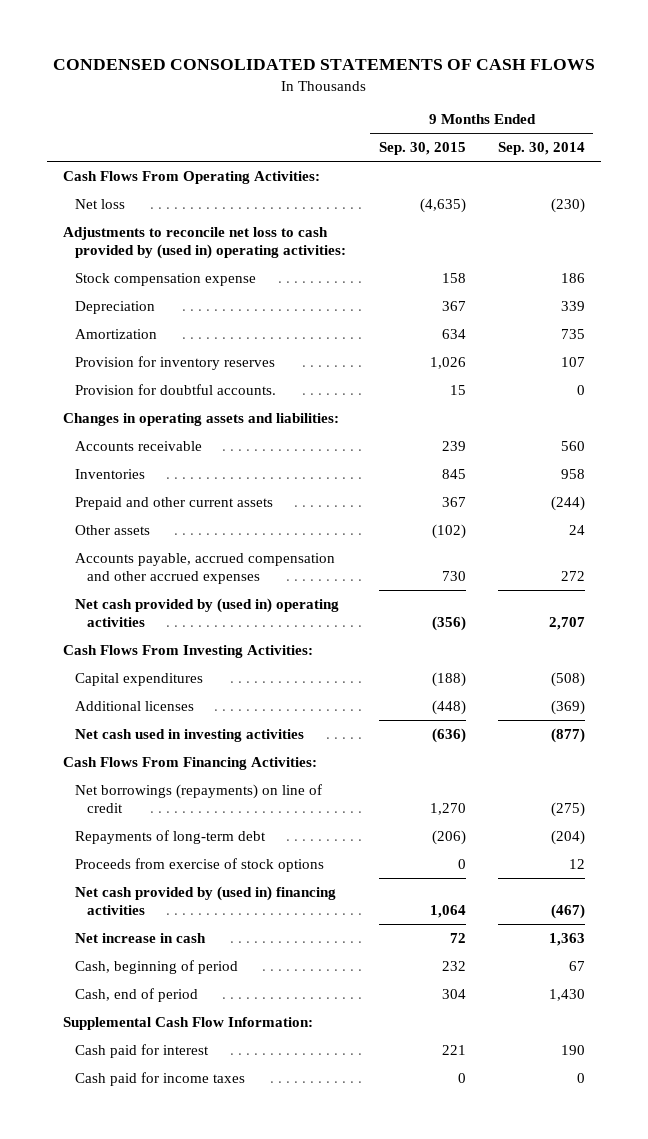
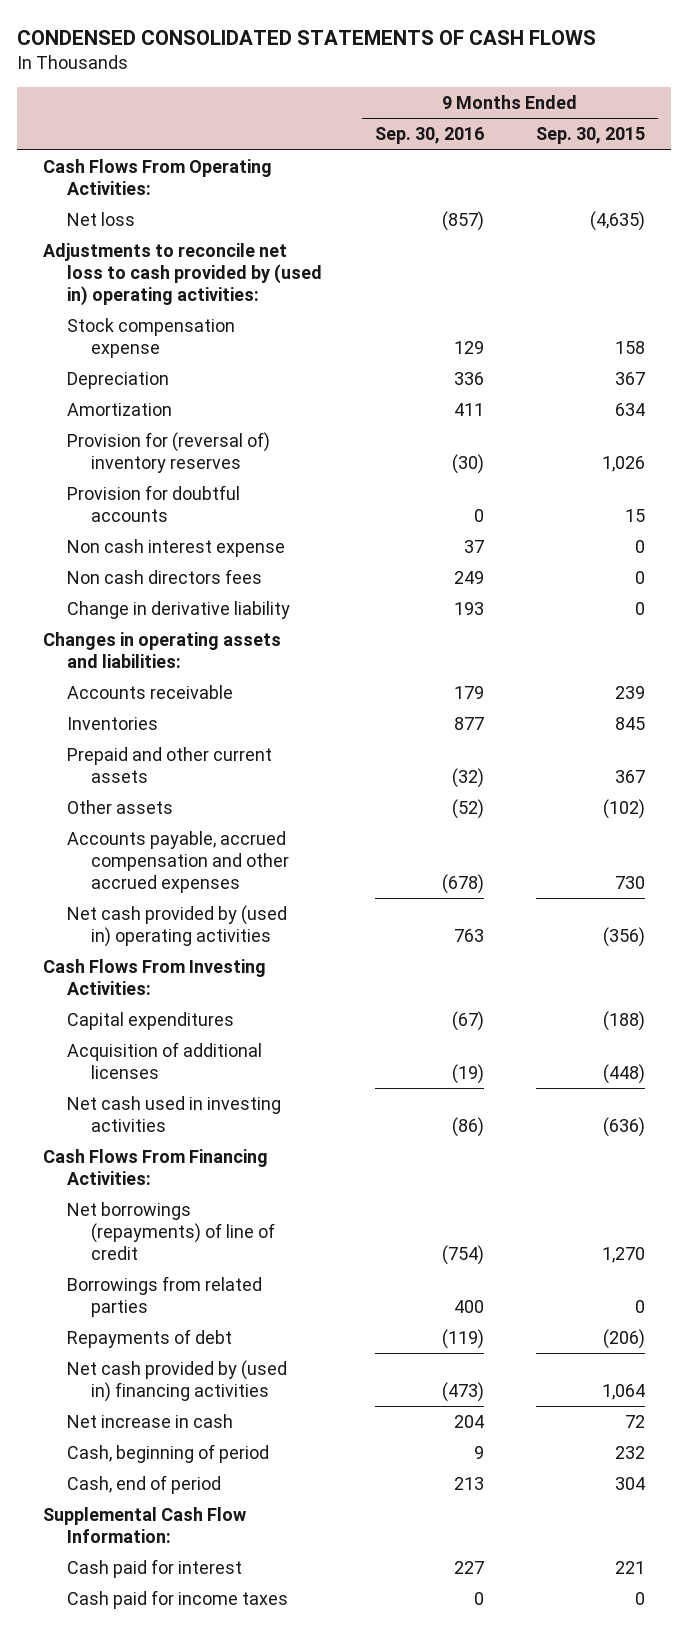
- | 9 Months Ended Sep. 30, 2015 | 9 Months Ended Sep. 30, 2014
+ | 9 Months Ended Sep. 30, 2016 | 9 Months Ended Sep. 30, 2015
- Provision for inventory reserves | 1,026 | 107
- Provision for doubtful accounts. | 15 | 0
+ Provision for (reversal of) inventory reserves | (30) | 1,026
+ Provision for doubtful accounts | 0 | 15
+ Non cash interest expense | 37 | 0
+ Non cash directors fees | 249 | 0
+ Change in derivative liability | 193 | 0
- Additional licenses | (448) | (369)
+ Acquisition of additional licenses | (19) | (448)
- Net borrowings (repayments) on line of credit | 1,270 | (275)
- Repayments of long-term debt | (206) | (204)
- Proceeds from exercise of stock options | 0 | 12
+ Net borrowings (repayments) of line of credit | (754) | 1,270
+ Borrowings from related parties | 400 | 0
+ Repayments of debt | (119) | (206)

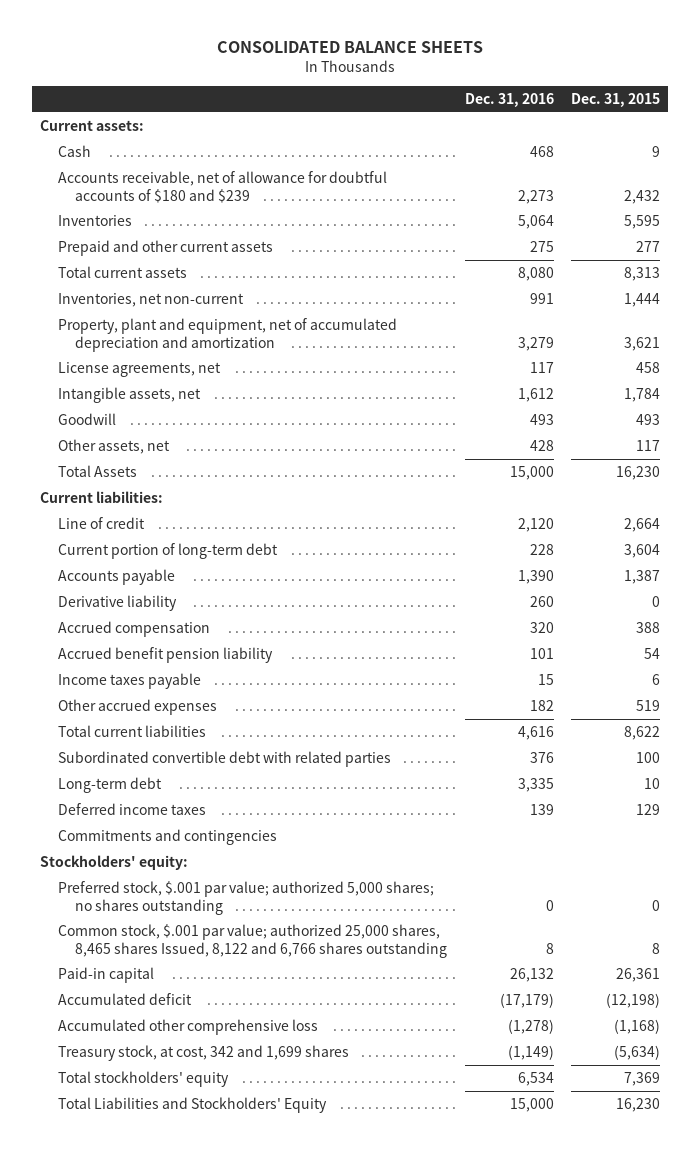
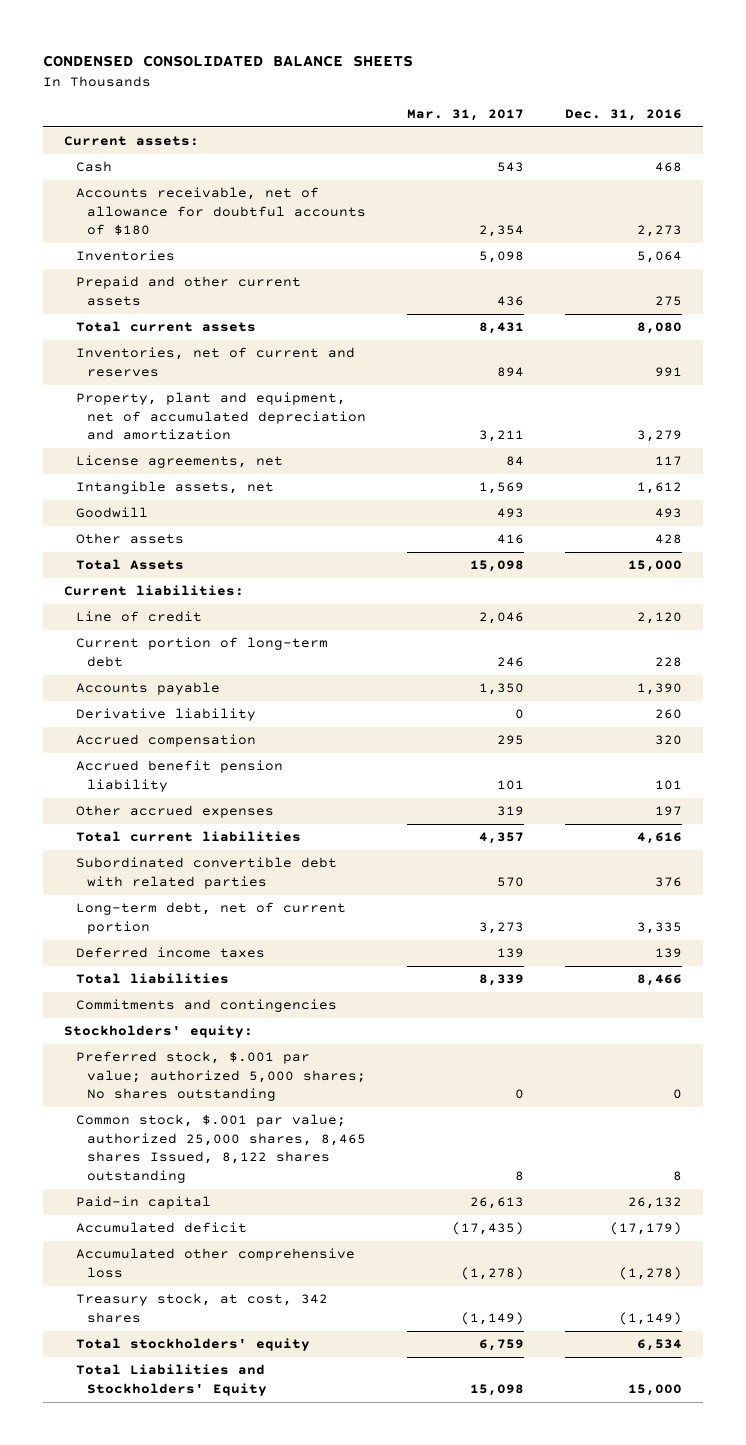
- CONSOLIDATED BALANCE SHEETS
+ CONDENSED CONSOLIDATED BALANCE SHEETS
- | Dec. 31, 2016 | Dec. 31, 2015
+ | Mar. 31, 2017 | Dec. 31, 2016
- Accounts receivable, net of allowance for doubtful accounts of $180 and $239 | 2,273 | 2,432
+ Accounts receivable, net of allowance for doubtful accounts of $180 | 2,354 | 2,273
- Inventories, net non-current | 991 | 1,444
+ Inventories, net of current and reserves | 894 | 991
- Other assets, net | 428 | 117
+ Other assets | 416 | 428
- Income taxes payable | 15 | 6
- Other accrued expenses | 182 | 519
+ Other accrued expenses | 319 | 197
- Long-term debt | 3,335 | 10
+ Long-term debt, net of current portion | 3,273 | 3,335
+ Total liabilities | 8,339 | 8,466
- Preferred stock, $.001 par value; authorized 5,000 shares; no shares outstanding | 0 | 0
- Common stock, $.001 par value; authorized 25,000 shares, 8,465 shares Issued, 8,122 and 6,766 shares outstanding | 8 | 8
+ Preferred stock, $.001 par value; authorized 5,000 shares; No shares outstanding | 0 | 0
+ Common stock, $.001 par value; authorized 25,000 shares, 8,465 shares Issued, 8,122 shares outstanding | 8 | 8
- Treasury stock, at cost, 342 and 1,699 shares | (1,149) | (5,634)
+ Treasury stock, at cost, 342 shares | (1,149) | (1,149)

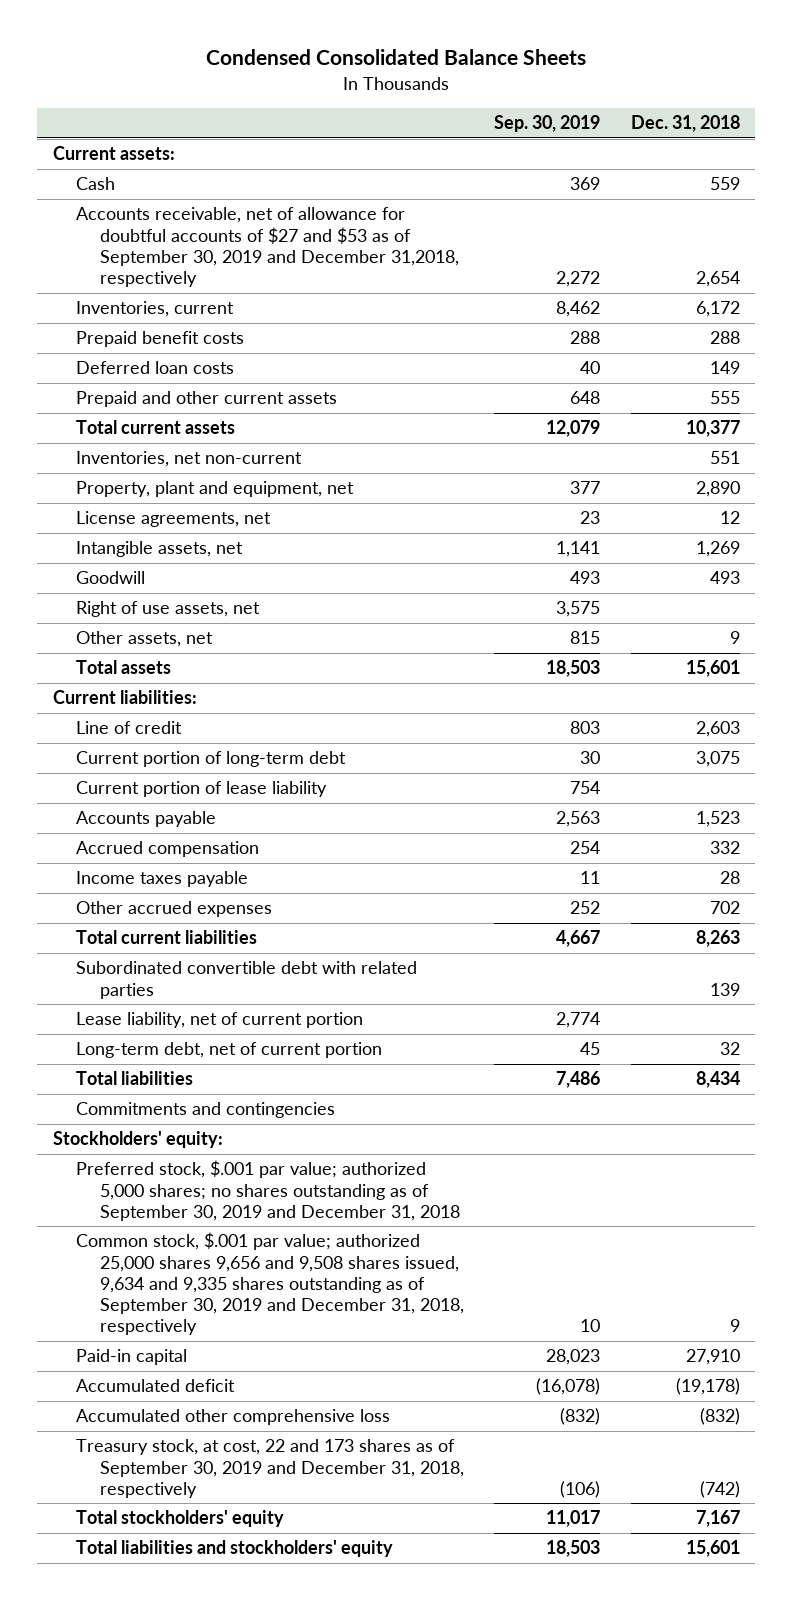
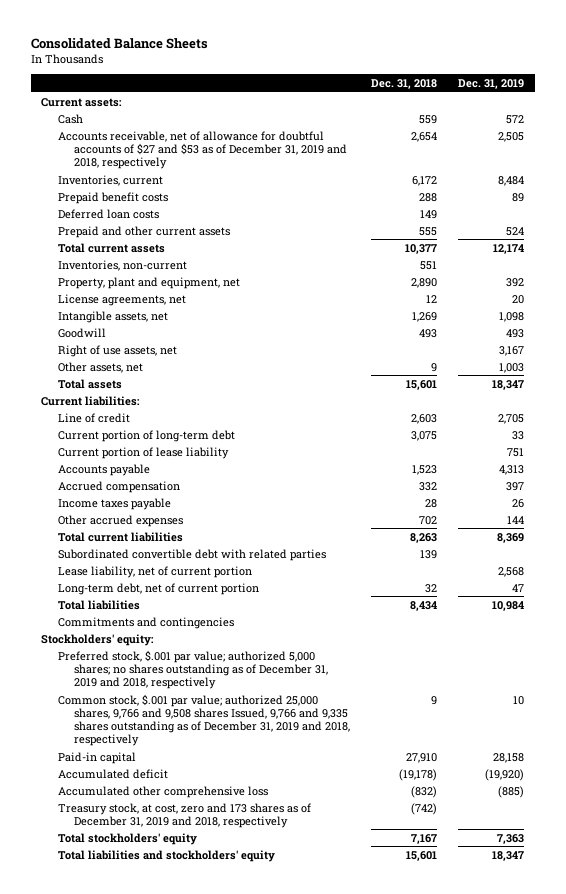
- Condensed Consolidated Balance Sheets
+ Consolidated Balance Sheets
- | Sep. 30, 2019 | Dec. 31, 2018
+ | Dec. 31, 2018 | Dec. 31, 2019
- Accounts receivable, net of allowance for doubtful accounts of $27 and $53 as of September 30, 2019 and December 31,2018, respectively | 2,272 | 2,654
+ Accounts receivable, net of allowance for doubtful accounts of $27 and $53 as of December 31, 2019 and 2018, respectively | 2,654 | 2,505
- Inventories, net non-current | | 551
+ Inventories, non-current | 551 |
- Preferred stock, $.001 par value; authorized 5,000 shares; no shares outstanding as of September 30, 2019 and December 31, 2018
- Common stock, $.001 par value; authorized 25,000 shares 9,656 and 9,508 shares issued, 9,634 and 9,335 shares outstanding as of September 30, 2019 and December 31, 2018, respectively | 10 | 9
+ Preferred stock, $.001 par value; authorized 5,000 shares; no shares outstanding as of December 31, 2019 and 2018, respectively
+ Common stock, $.001 par value; authorized 25,000 shares, 9,766 and 9,508 shares Issued, 9,766 and 9,335 shares outstanding as of December 31, 2019 and 2018, respectively | 9 | 10
- Treasury stock, at cost, 22 and 173 shares as of September 30, 2019 and December 31, 2018, respectively | (106) | (742)
+ Treasury stock, at cost, zero and 173 shares as of December 31, 2019 and 2018, respectively | (742) |

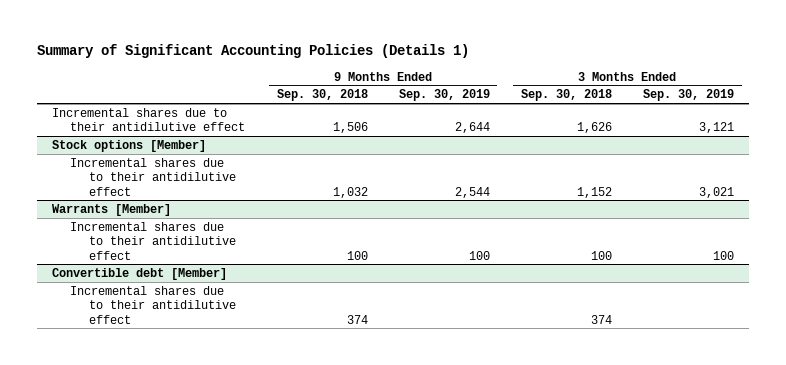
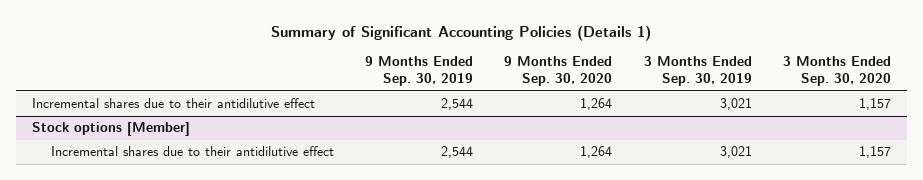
- | 9 Months Ended Sep. 30, 2018 | 9 Months Ended Sep. 30, 2019 | 3 Months Ended Sep. 30, 2018 | 3 Months Ended Sep. 30, 2019
+ | 9 Months Ended Sep. 30, 2019 | 9 Months Ended Sep. 30, 2020 | 3 Months Ended Sep. 30, 2019 | 3 Months Ended Sep. 30, 2020
- Incremental shares due to their antidilutive effect | 1,506 | 2,644 | 1,626 | 3,121
+ Incremental shares due to their antidilutive effect | 2,544 | 1,264 | 3,021 | 1,157
- Warrants [Member]
- Incremental shares due to their antidilutive effect | 100 | 100 | 100 | 100
- Convertible debt [Member]
- Incremental shares due to their antidilutive effect | 374 | | 374 |

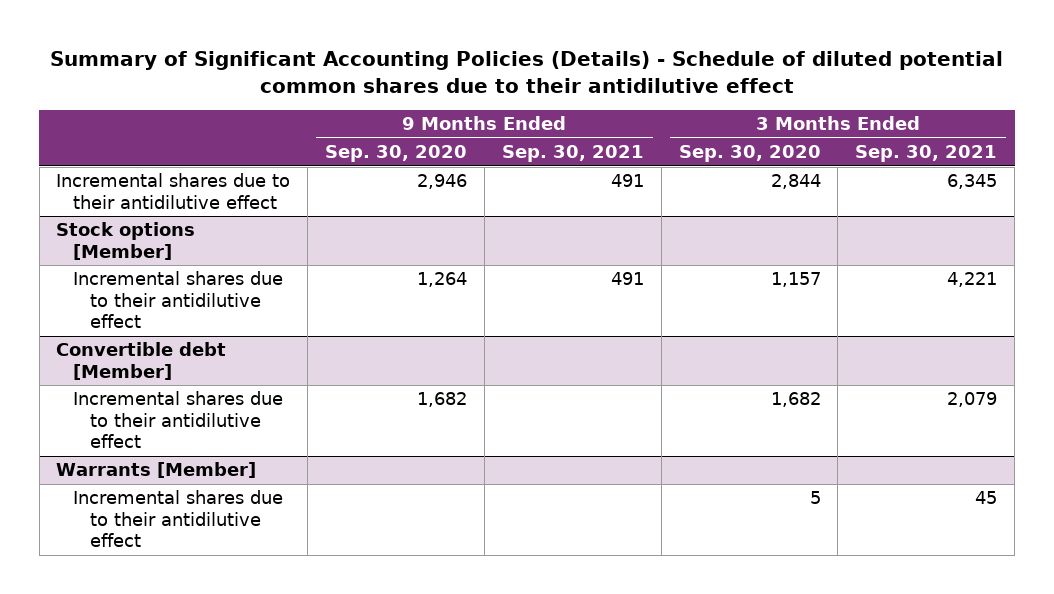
- Summary of Significant Accounting Policies (Details 1)
+ Summary of Significant Accounting Policies (Details) - Schedule of diluted potential common shares due to their antidilutive effect
- | 9 Months Ended Sep. 30, 2019 | 9 Months Ended Sep. 30, 2020 | 3 Months Ended Sep. 30, 2019 | 3 Months Ended Sep. 30, 2020
+ | 9 Months Ended Sep. 30, 2020 | 9 Months Ended Sep. 30, 2021 | 3 Months Ended Sep. 30, 2020 | 3 Months Ended Sep. 30, 2021
- Incremental shares due to their antidilutive effect | 2,544 | 1,264 | 3,021 | 1,157
+ Incremental shares due to their antidilutive effect | 2,946 | 491 | 2,844 | 6,345
+ Convertible debt [Member]
+ Incremental shares due to their antidilutive effect | 1,682 | | 1,682 | 2,079
+ Warrants [Member]
+ Incremental shares due to their antidilutive effect | | | 5 | 45

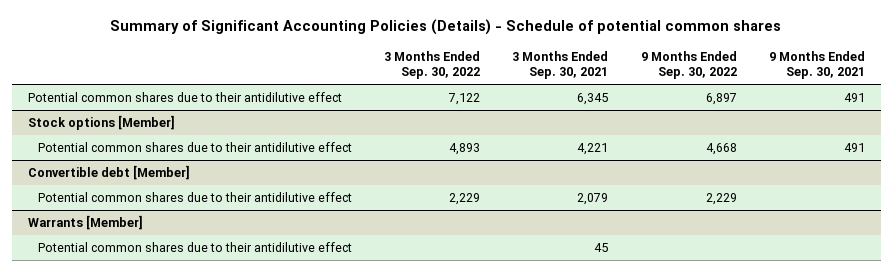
- Summary of Significant Accounting Policies (Details) - Schedule of diluted potential common shares due to their antidilutive effect
+ Summary of Significant Accounting Policies (Details) - Schedule of potential common shares
- | 9 Months Ended Sep. 30, 2020 | 9 Months Ended Sep. 30, 2021 | 3 Months Ended Sep. 30, 2020 | 3 Months Ended Sep. 30, 2021
+ | 3 Months Ended Sep. 30, 2022 | 3 Months Ended Sep. 30, 2021 | 9 Months Ended Sep. 30, 2022 | 9 Months Ended Sep. 30, 2021
- Incremental shares due to their antidilutive effect | 2,946 | 491 | 2,844 | 6,345
+ Potential common shares due to their antidilutive effect | 7,122 | 6,345 | 6,897 | 491
@ Stock options [Member]
- Incremental shares due to their antidilutive effect | 1,264 | 491 | 1,157 | 4,221
+ Potential common shares due to their antidilutive effect | 4,893 | 4,221 | 4,668 | 491
@ Convertible debt [Member]
- Incremental shares due to their antidilutive effect | 1,682 | | 1,682 | 2,079
+ Potential common shares due to their antidilutive effect | 2,229 | 2,079 | 2,229 |
@ Warrants [Member]
- Incremental shares due to their antidilutive effect | | | 5 | 45
+ Potential common shares due to their antidilutive effect | | 45 | |

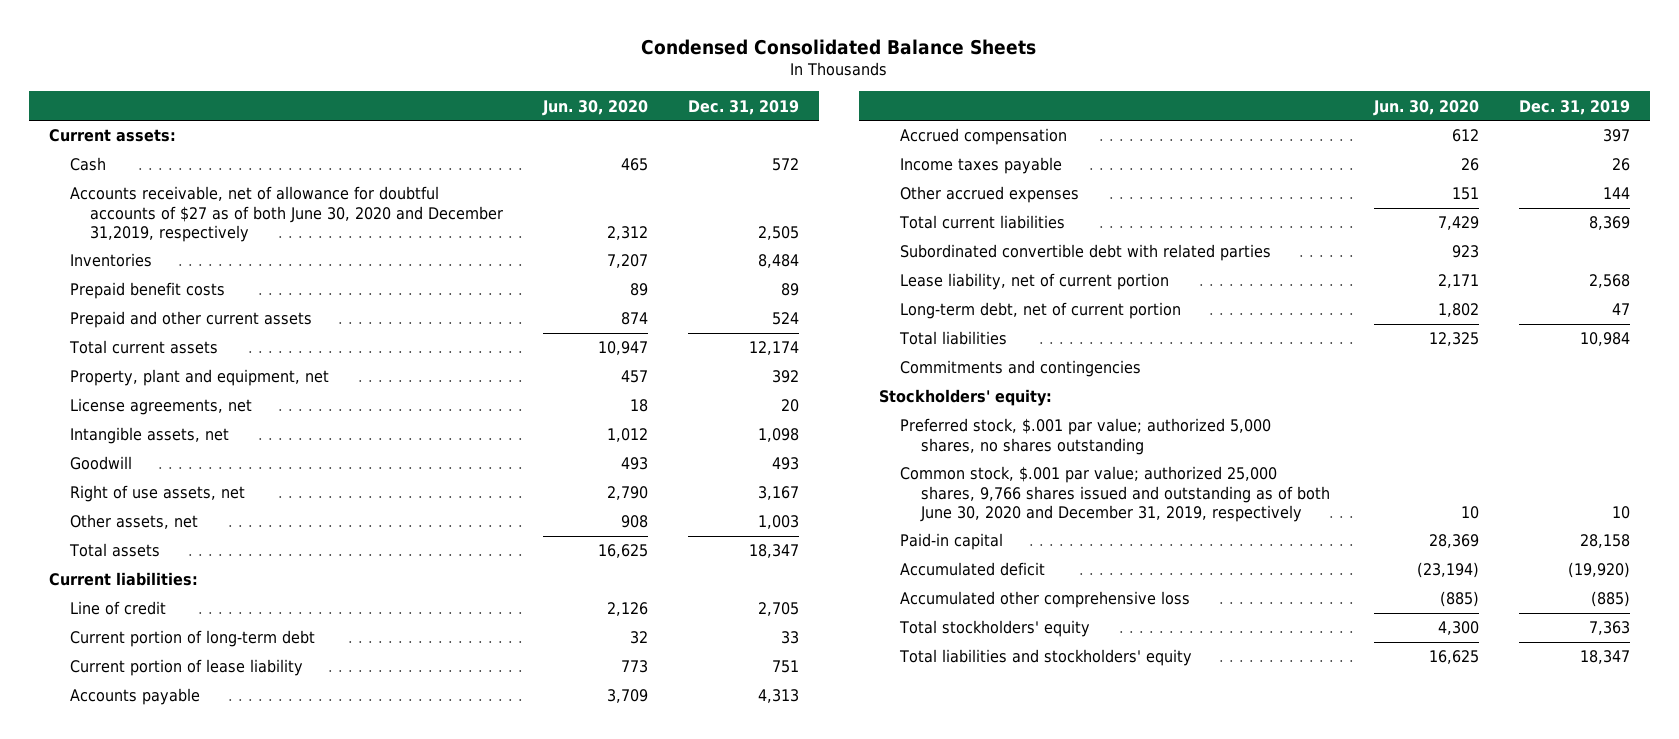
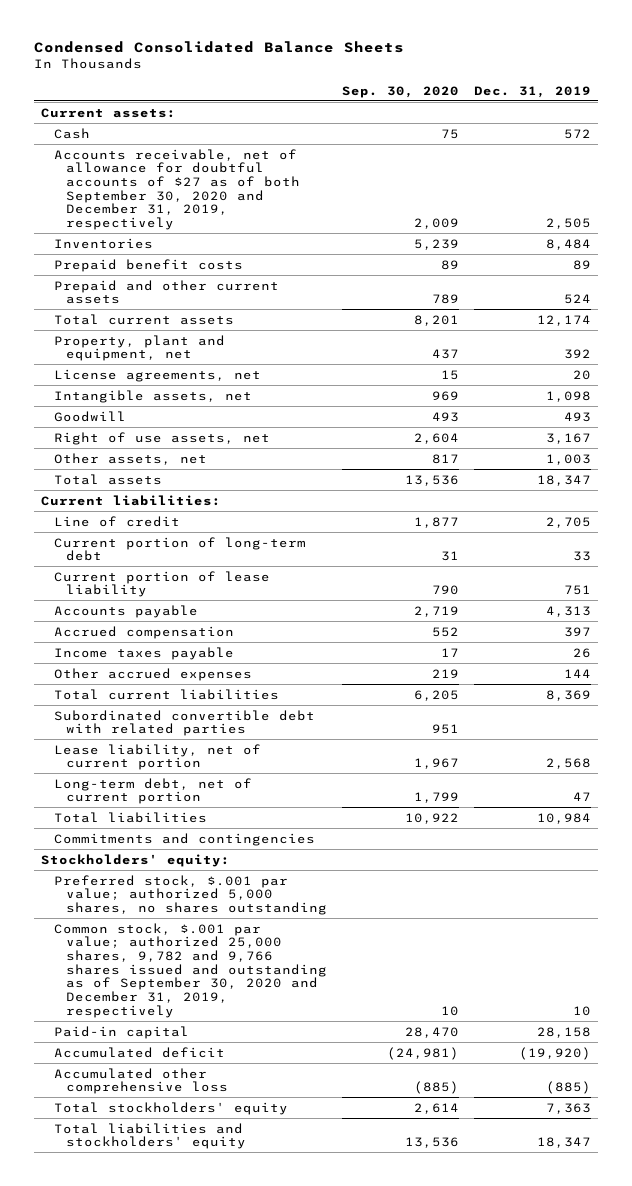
- | Jun. 30, 2020 | Dec. 31, 2019
+ | Sep. 30, 2020 | Dec. 31, 2019
- Accounts receivable, net of allowance for doubtful accounts of $27 as of both June 30, 2020 and December 31,2019, respectively | 2,312 | 2,505
+ Accounts receivable, net of allowance for doubtful accounts of $27 as of both September 30, 2020 and December 31, 2019, respectively | 2,009 | 2,505
- Common stock, $.001 par value; authorized 25,000 shares, 9,766 shares issued and outstanding as of both June 30, 2020 and December 31, 2019, respectively | 10 | 10
+ Common stock, $.001 par value; authorized 25,000 shares, 9,782 and 9,766 shares issued and outstanding as of September 30, 2020 and December 31, 2019, respectively | 10 | 10

